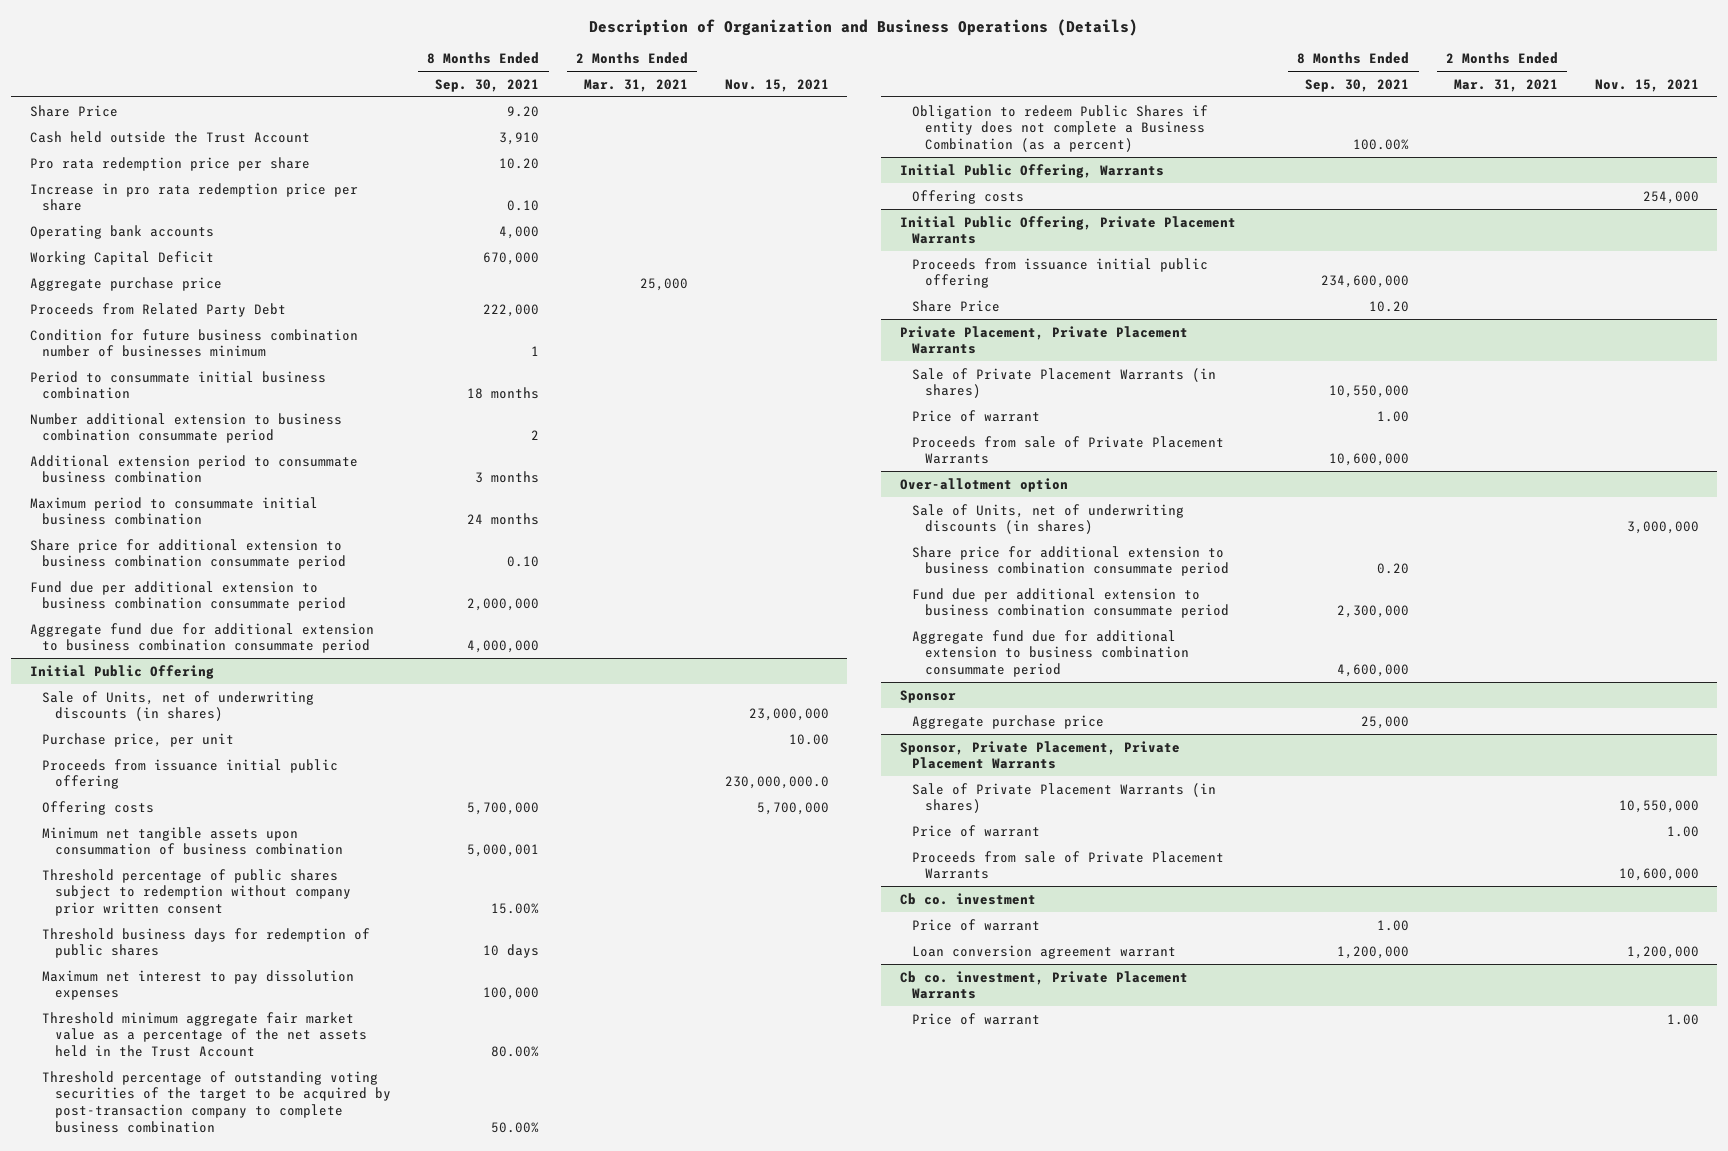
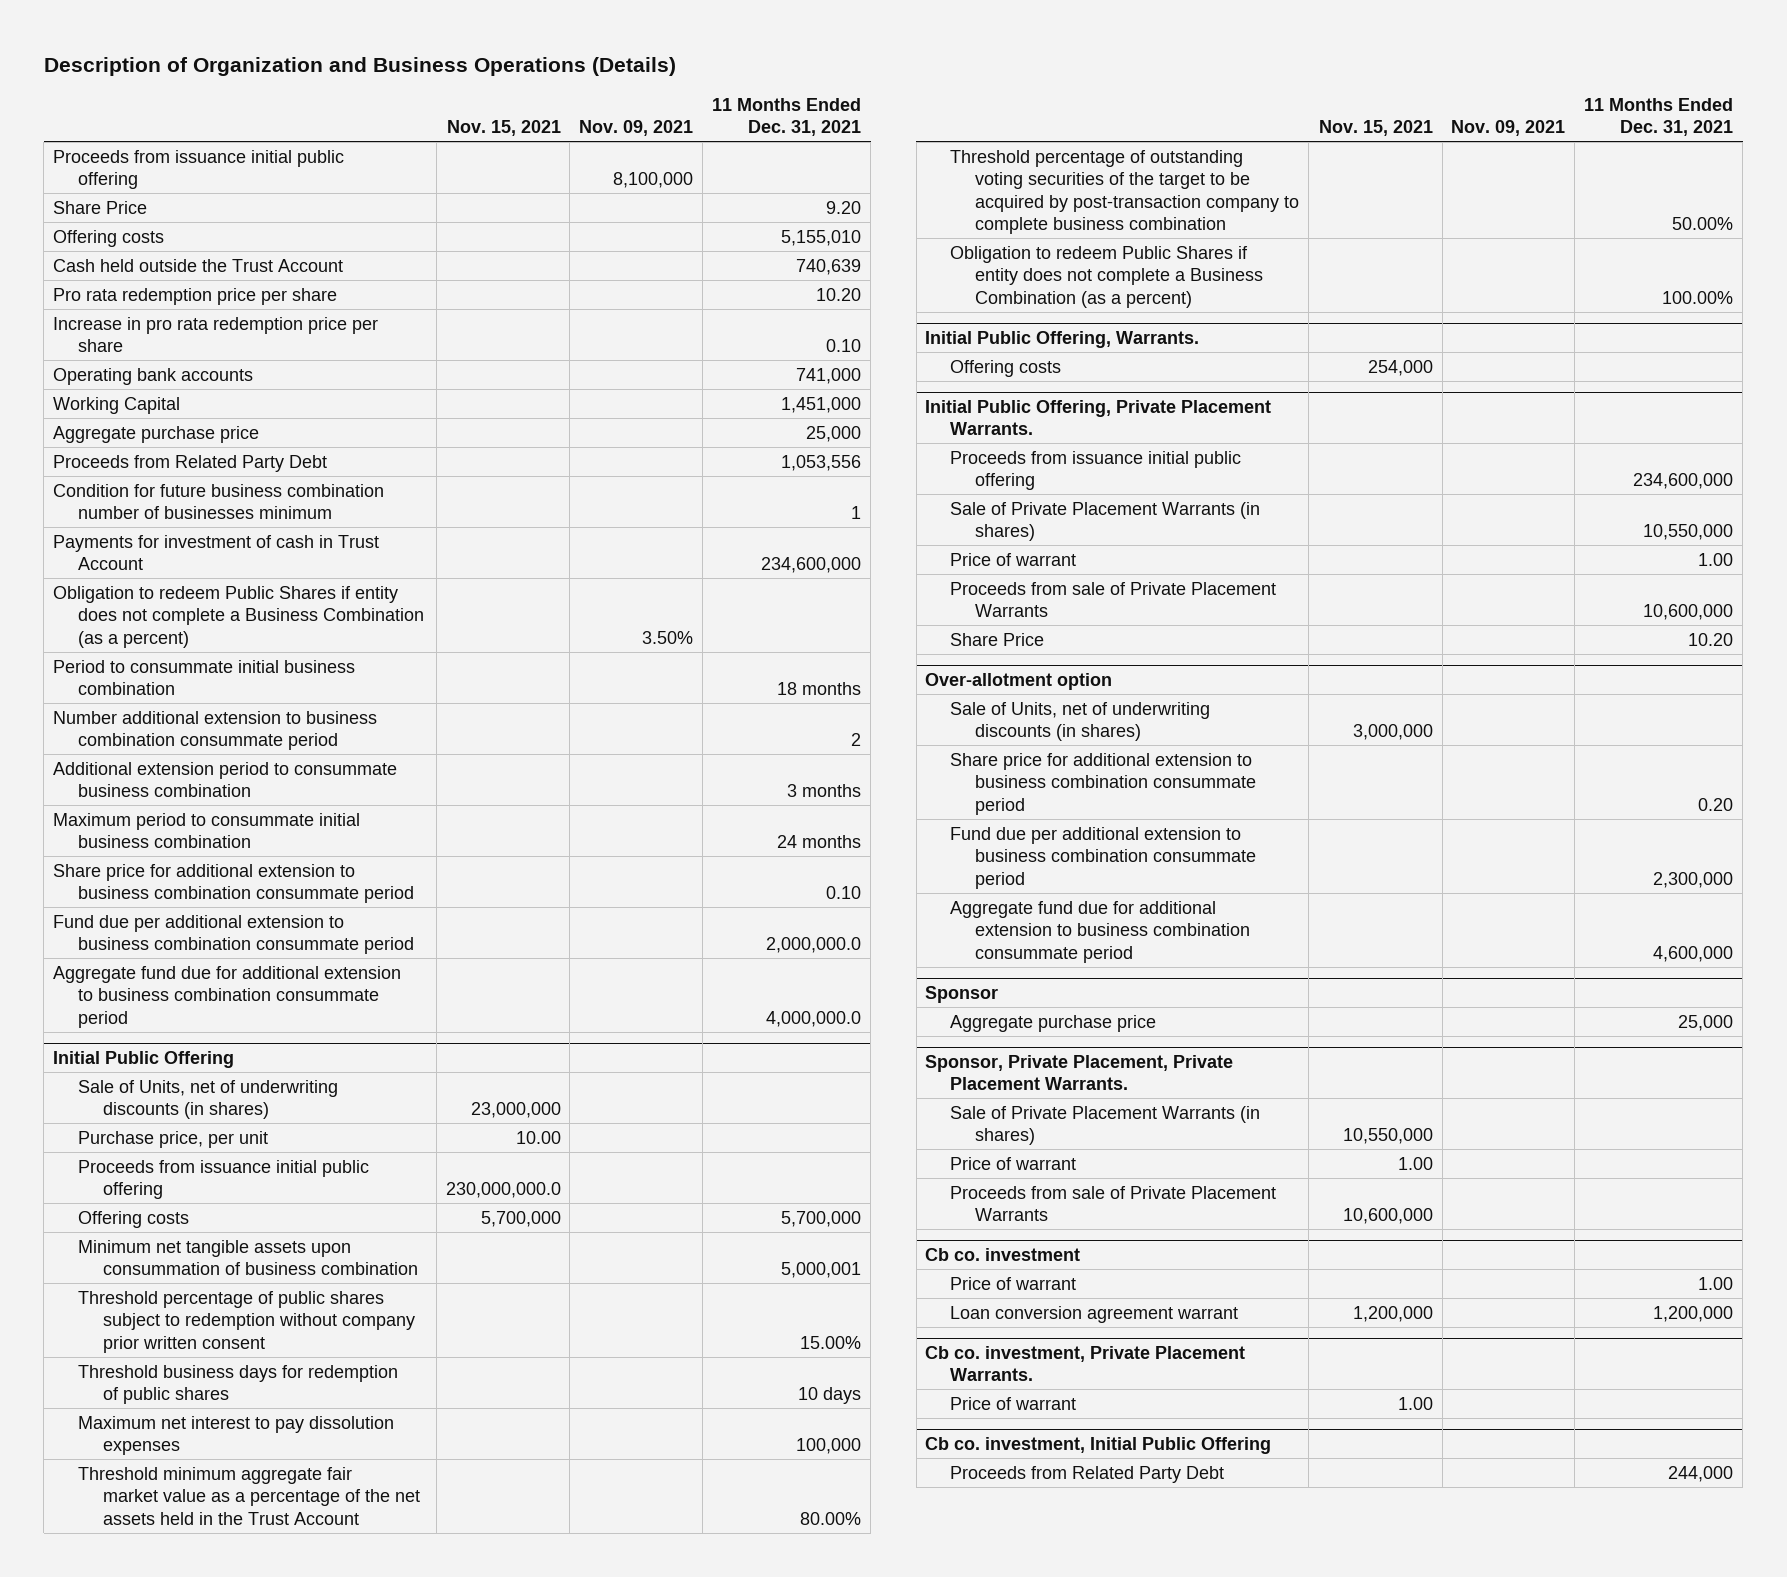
- | 8 Months Ended Sep. 30, 2021 | 2 Months Ended Mar. 31, 2021 | Nov. 15, 2021
+ | Nov. 15, 2021 | Nov. 09, 2021 | 11 Months Ended Dec. 31, 2021
+ Proceeds from issuance initial public offering | | 8,100,000 |
+ Offering costs | | | 5,155,010
- Working Capital Deficit | 670,000 | |
+ Working Capital | | | 1,451,000
+ Payments for investment of cash in Trust Account | | | 234,600,000
+ Obligation to redeem Public Shares if entity does not complete a Business Combination (as a percent) | | 3.50% |
- Initial Public Offering, Warrants
+ Initial Public Offering, Warrants.
- Initial Public Offering, Private Placement Warrants
+ Initial Public Offering, Private Placement Warrants.
+ Sale of Private Placement Warrants (in shares) | | | 10,550,000
+ Price of warrant | | | 1.00
+ Proceeds from sale of Private Placement Warrants | | | 10,600,000
- Private Placement, Private Placement Warrants
- Sale of Private Placement Warrants (in shares) | 10,550,000 | |
- Price of warrant | 1.00 | |
- Proceeds from sale of Private Placement Warrants | 10,600,000 | |
- Sponsor, Private Placement, Private Placement Warrants
+ Sponsor, Private Placement, Private Placement Warrants.
- Cb co. investment, Private Placement Warrants
+ Cb co. investment, Private Placement Warrants.
+ Cb co. investment, Initial Public Offering
+ Proceeds from Related Party Debt | | | 244,000

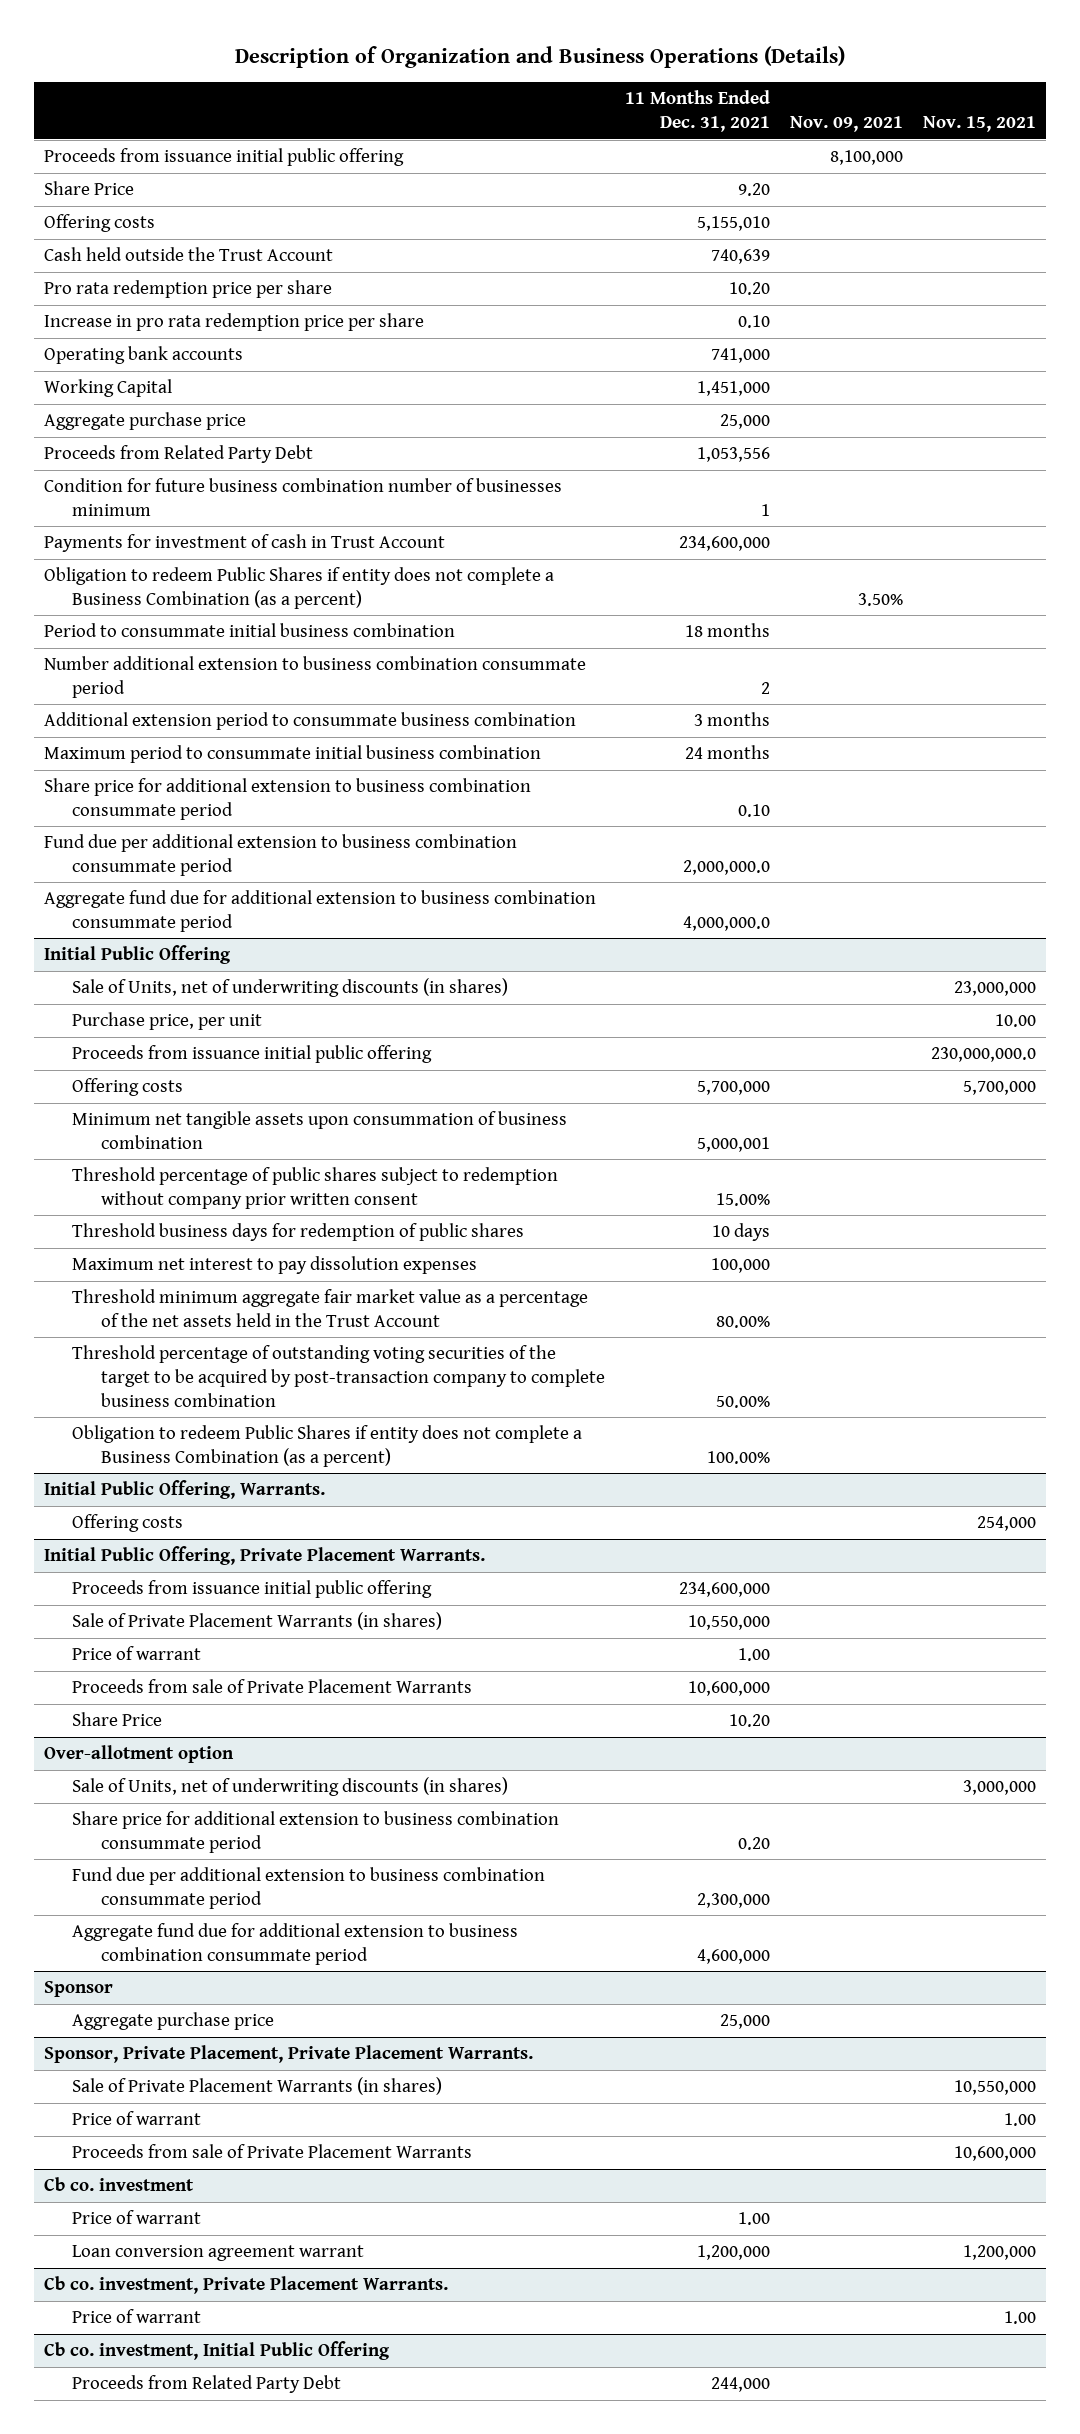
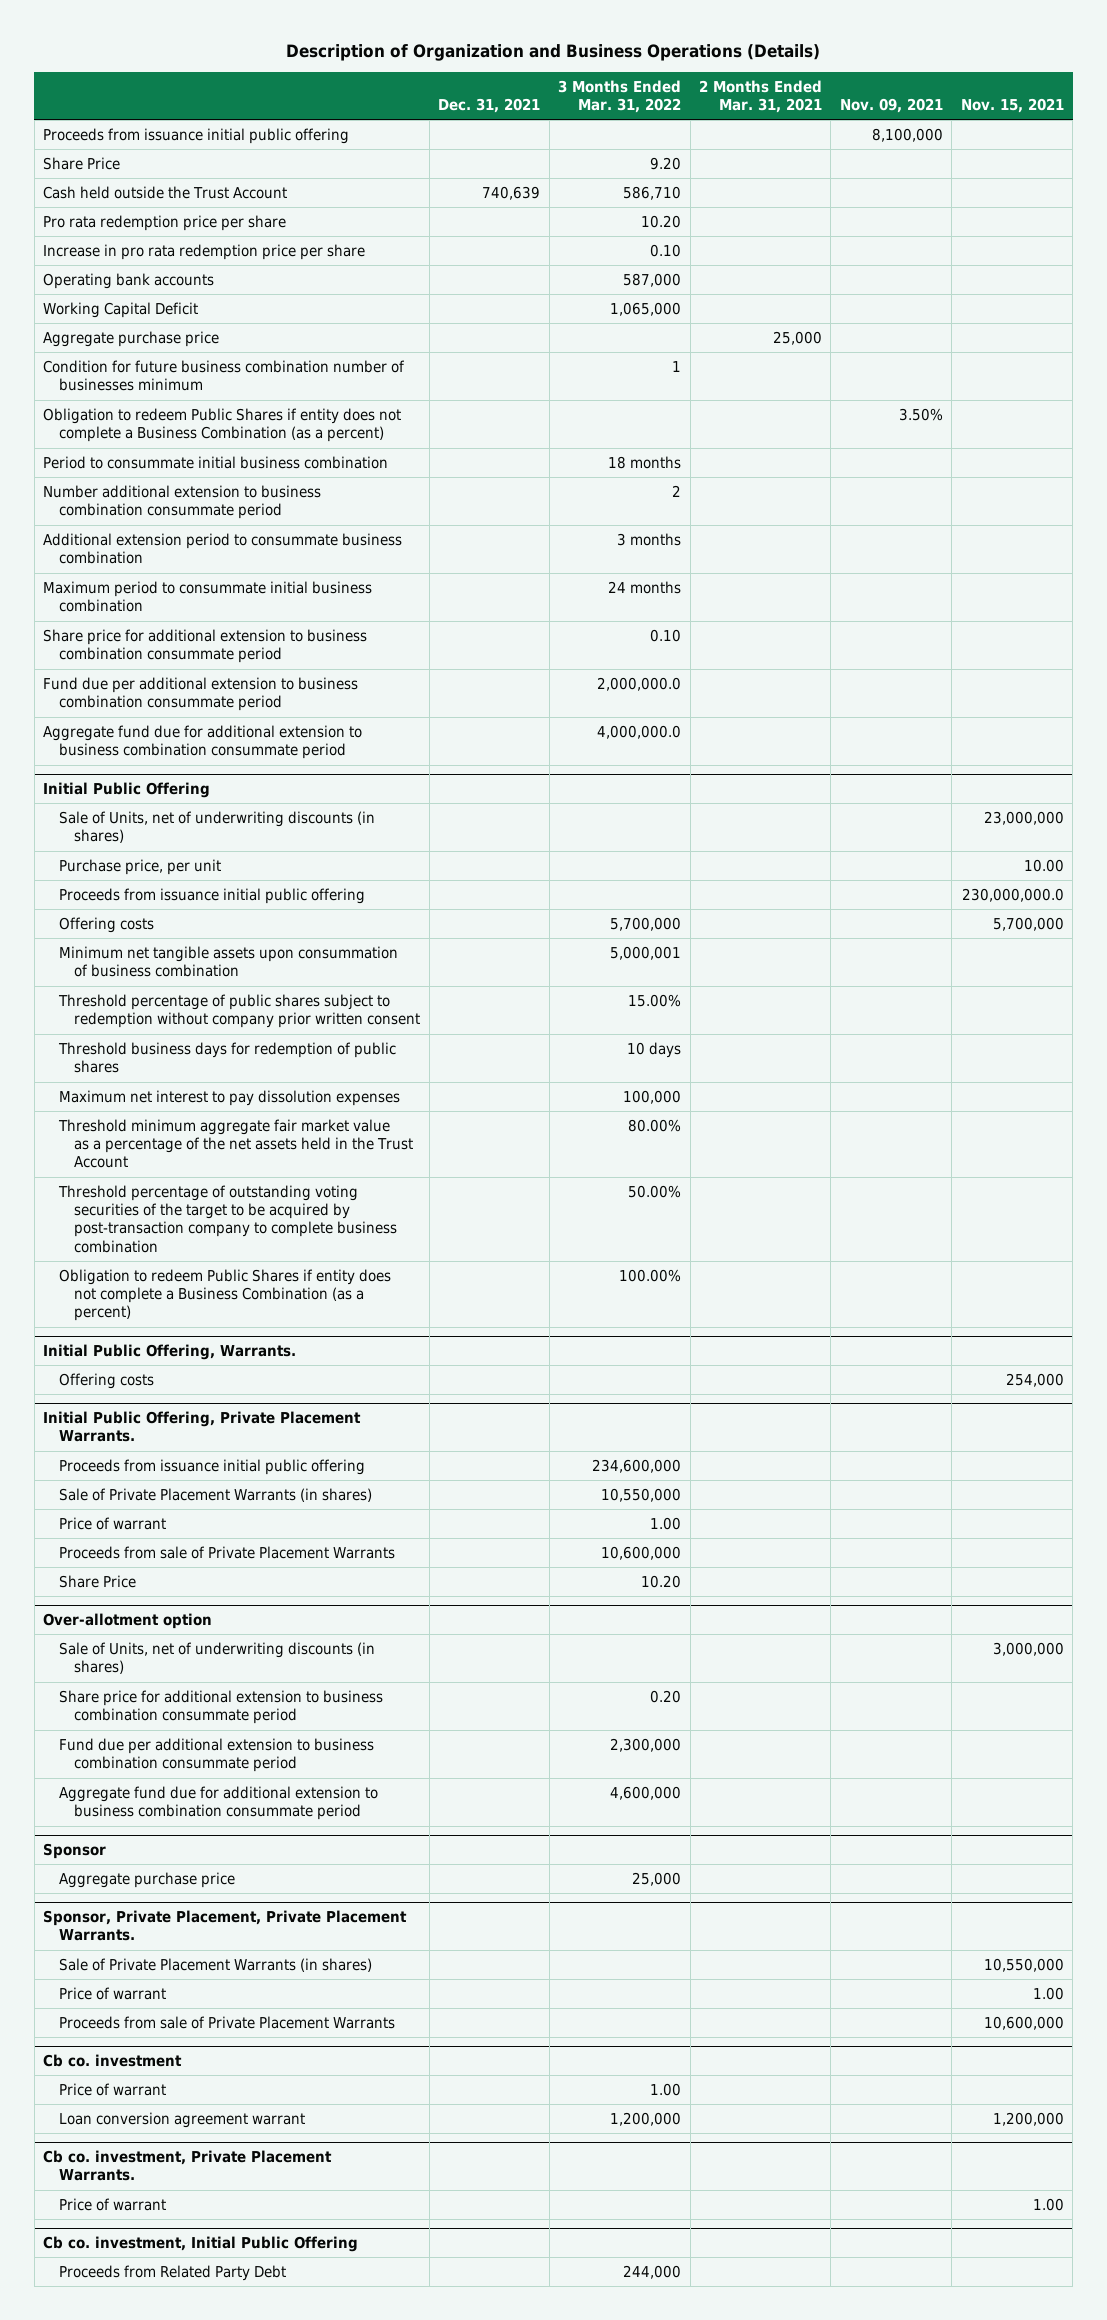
- | 11 Months Ended Dec. 31, 2021 | Nov. 09, 2021 | Nov. 15, 2021
+ | Dec. 31, 2021 | 3 Months Ended Mar. 31, 2022 | 2 Months Ended Mar. 31, 2021 | Nov. 09, 2021 | Nov. 15, 2021
- Offering costs | 5,155,010 | |
- Working Capital | 1,451,000 | |
+ Working Capital Deficit | | 1,065,000 | | |
- Proceeds from Related Party Debt | 1,053,556 | |
- Payments for investment of cash in Trust Account | 234,600,000 | |

